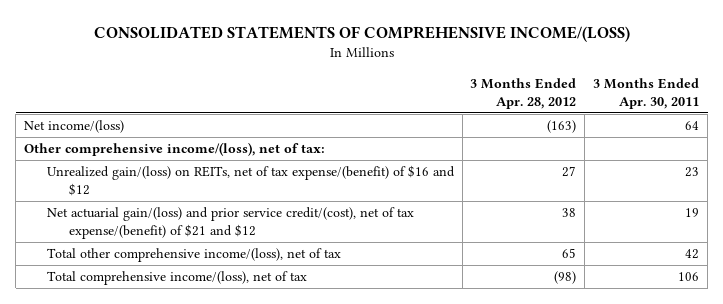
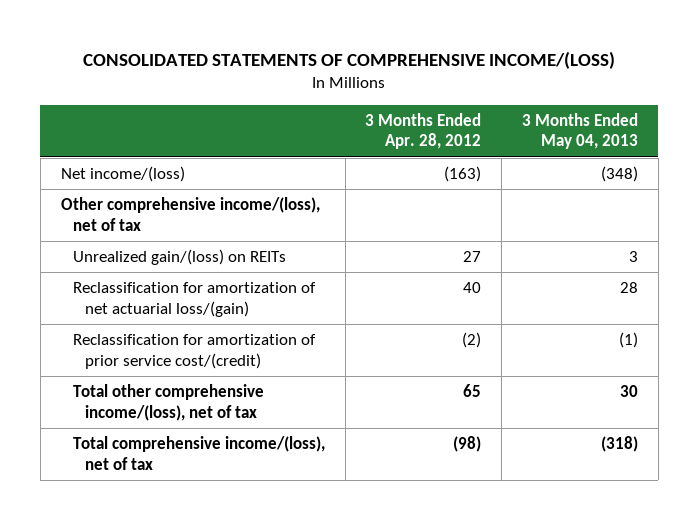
- | 3 Months Ended Apr. 28, 2012 | 3 Months Ended Apr. 30, 2011
+ | 3 Months Ended Apr. 28, 2012 | 3 Months Ended May 04, 2013
- Other comprehensive income/(loss), net of tax:
- Unrealized gain/(loss) on REITs, net of tax expense/(benefit) of $16 and $12 | 27 | 23
- Net actuarial gain/(loss) and prior service credit/(cost), net of tax expense/(benefit) of $21 and $12 | 38 | 19
+ Other comprehensive income/(loss), net of tax
+ Unrealized gain/(loss) on REITs | 27 | 3
+ Reclassification for amortization of net actuarial loss/(gain) | 40 | 28
+ Reclassification for amortization of prior service cost/(credit) | (2) | (1)

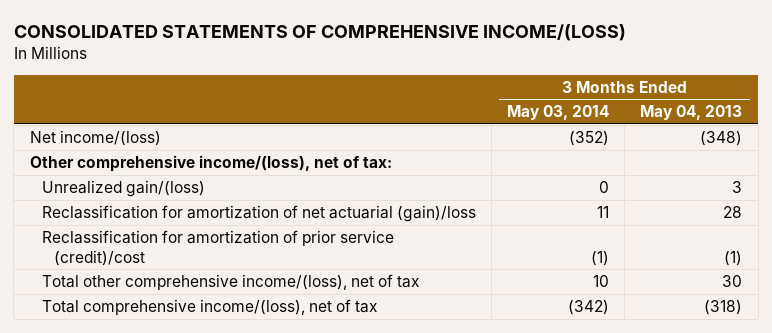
- | 3 Months Ended Apr. 28, 2012 | 3 Months Ended May 04, 2013
+ | 3 Months Ended May 03, 2014 | 3 Months Ended May 04, 2013
- Other comprehensive income/(loss), net of tax
- Unrealized gain/(loss) on REITs | 27 | 3
- Reclassification for amortization of net actuarial loss/(gain) | 40 | 28
- Reclassification for amortization of prior service cost/(credit) | (2) | (1)
+ Other comprehensive income/(loss), net of tax:
+ Unrealized gain/(loss) | 0 | 3
+ Reclassification for amortization of net actuarial (gain)/loss | 11 | 28
+ Reclassification for amortization of prior service (credit)/cost | (1) | (1)

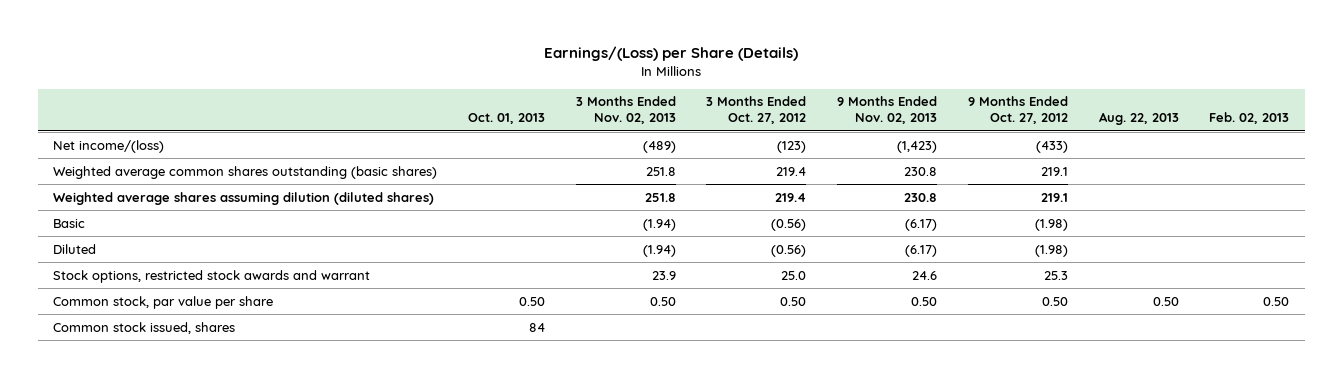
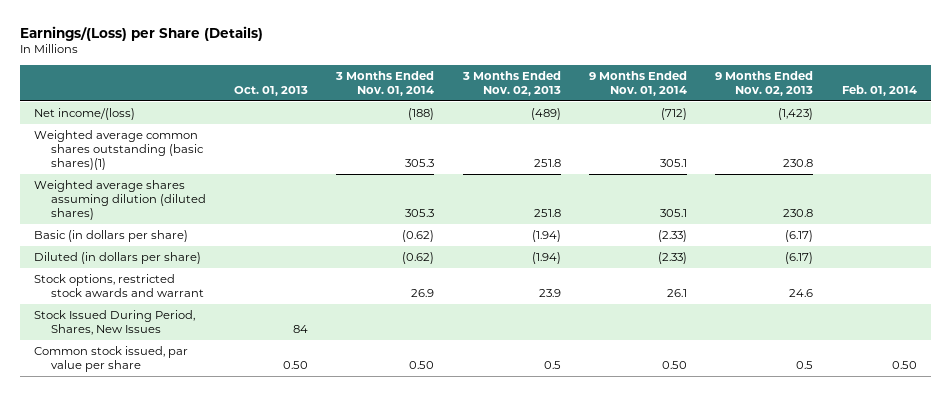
- | Oct. 01, 2013 | 3 Months Ended Nov. 02, 2013 | 3 Months Ended Oct. 27, 2012 | 9 Months Ended Nov. 02, 2013 | 9 Months Ended Oct. 27, 2012 | Aug. 22, 2013 | Feb. 02, 2013
+ | Oct. 01, 2013 | 3 Months Ended Nov. 01, 2014 | 3 Months Ended Nov. 02, 2013 | 9 Months Ended Nov. 01, 2014 | 9 Months Ended Nov. 02, 2013 | Feb. 01, 2014
- Weighted average common shares outstanding (basic shares) | | 251.8 | 219.4 | 230.8 | 219.1 | |
+ Weighted average common shares outstanding (basic shares)(1) | | 305.3 | 251.8 | 305.1 | 230.8 |
- Basic | | (1.94) | (0.56) | (6.17) | (1.98) | |
- Diluted | | (1.94) | (0.56) | (6.17) | (1.98) | |
+ Basic (in dollars per share) | | (0.62) | (1.94) | (2.33) | (6.17) |
+ Diluted (in dollars per share) | | (0.62) | (1.94) | (2.33) | (6.17) |
- Common stock, par value per share | 0.50 | 0.50 | 0.50 | 0.50 | 0.50 | 0.50 | 0.50
- Common stock issued, shares | 84 | | | | | |
+ Stock Issued During Period, Shares, New Issues | 84 | | | | |
+ Common stock issued, par value per share | 0.50 | 0.50 | 0.5 | 0.50 | 0.5 | 0.50

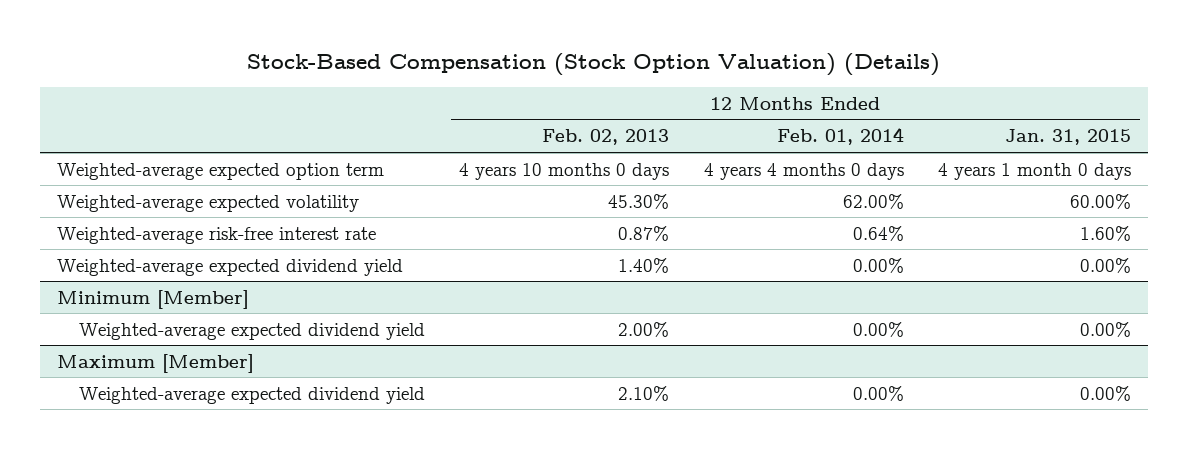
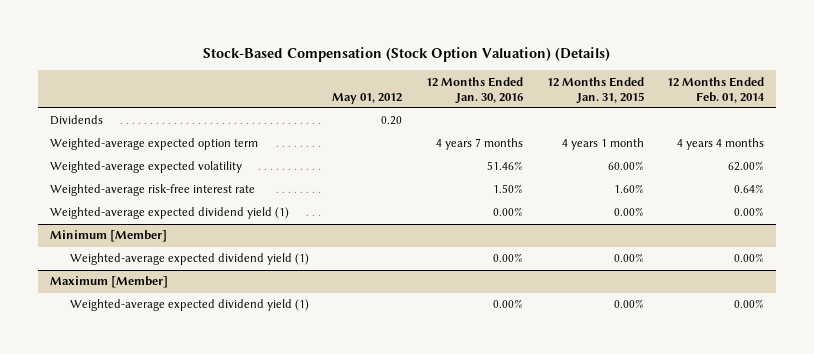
- | 12 Months Ended Feb. 02, 2013 | 12 Months Ended Feb. 01, 2014 | 12 Months Ended Jan. 31, 2015
+ | May 01, 2012 | 12 Months Ended Jan. 30, 2016 | 12 Months Ended Jan. 31, 2015 | 12 Months Ended Feb. 01, 2014
- Weighted-average expected option term | 4 years 10 months 0 days | 4 years 4 months 0 days | 4 years 1 month 0 days
+ Dividends | 0.20 | | |
+ Weighted-average expected option term | | 4 years 7 months | 4 years 1 month | 4 years 4 months
- Weighted-average expected dividend yield | 1.40% | 0.00% | 0.00%
+ Weighted-average expected dividend yield (1) | | 0.00% | 0.00% | 0.00%
@ Minimum [Member]
- Weighted-average expected dividend yield | 2.00% | 0.00% | 0.00%
+ Weighted-average expected dividend yield (1) | | 0.00% | 0.00% | 0.00%
@ Maximum [Member]
- Weighted-average expected dividend yield | 2.10% | 0.00% | 0.00%
+ Weighted-average expected dividend yield (1) | | 0.00% | 0.00% | 0.00%

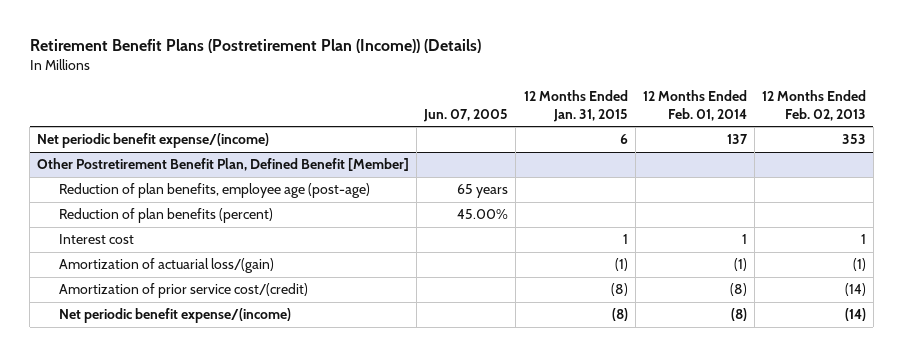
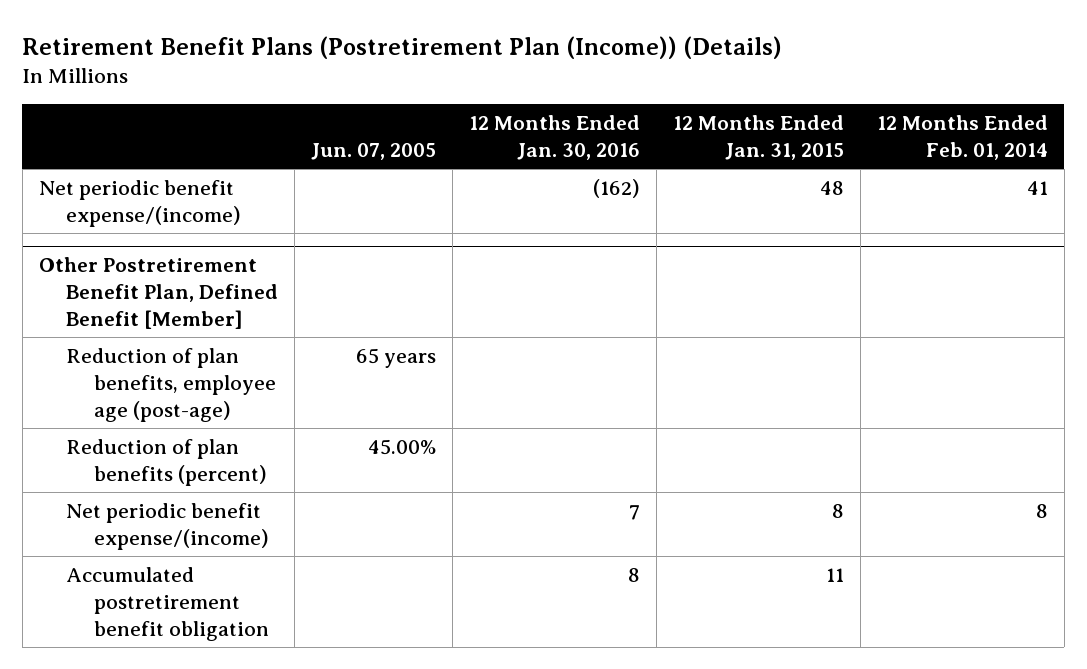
- | Jun. 07, 2005 | 12 Months Ended Jan. 31, 2015 | 12 Months Ended Feb. 01, 2014 | 12 Months Ended Feb. 02, 2013
+ | Jun. 07, 2005 | 12 Months Ended Jan. 30, 2016 | 12 Months Ended Jan. 31, 2015 | 12 Months Ended Feb. 01, 2014
- Net periodic benefit expense/(income) | | 6 | 137 | 353
+ Net periodic benefit expense/(income) | | (162) | 48 | 41
@ Other Postretirement Benefit Plan, Defined Benefit [Member]
- Interest cost | | 1 | 1 | 1
- Amortization of actuarial loss/(gain) | | (1) | (1) | (1)
- Amortization of prior service cost/(credit) | | (8) | (8) | (14)
- Net periodic benefit expense/(income) | | (8) | (8) | (14)
+ Net periodic benefit expense/(income) | | 7 | 8 | 8
+ Accumulated postretirement benefit obligation | | 8 | 11 |

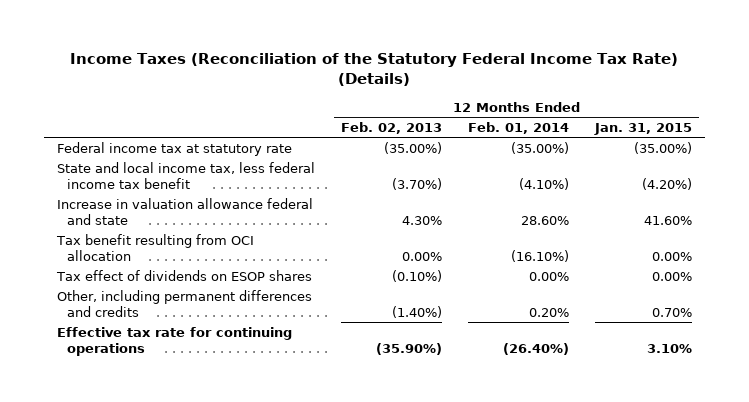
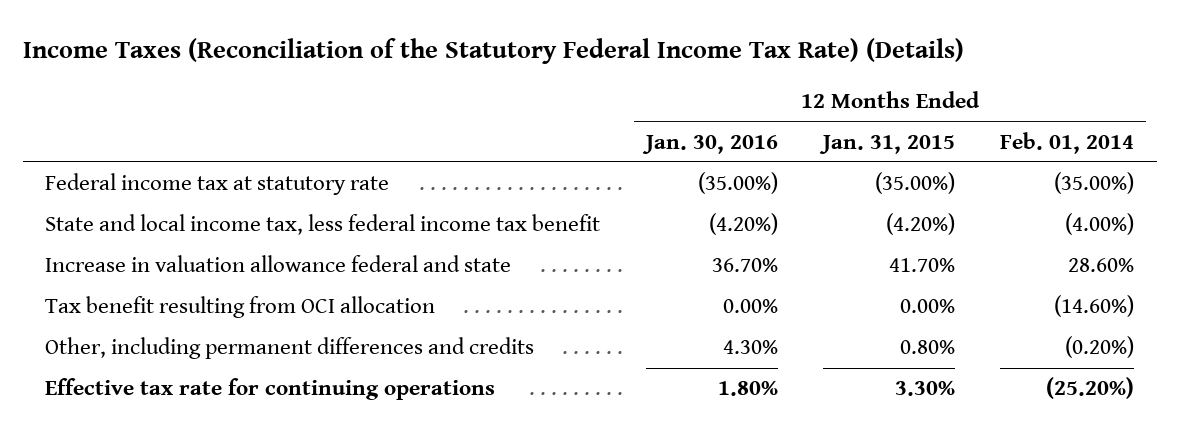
- | 12 Months Ended Feb. 02, 2013 | 12 Months Ended Feb. 01, 2014 | 12 Months Ended Jan. 31, 2015
+ | 12 Months Ended Jan. 30, 2016 | 12 Months Ended Jan. 31, 2015 | 12 Months Ended Feb. 01, 2014
- State and local income tax, less federal income tax benefit | (3.70%) | (4.10%) | (4.20%)
- Increase in valuation allowance federal and state | 4.30% | 28.60% | 41.60%
- Tax benefit resulting from OCI allocation | 0.00% | (16.10%) | 0.00%
- Tax effect of dividends on ESOP shares | (0.10%) | 0.00% | 0.00%
- Other, including permanent differences and credits | (1.40%) | 0.20% | 0.70%
- Effective tax rate for continuing operations | (35.90%) | (26.40%) | 3.10%
+ State and local income tax, less federal income tax benefit | (4.20%) | (4.20%) | (4.00%)
+ Increase in valuation allowance federal and state | 36.70% | 41.70% | 28.60%
+ Tax benefit resulting from OCI allocation | 0.00% | 0.00% | (14.60%)
+ Other, including permanent differences and credits | 4.30% | 0.80% | (0.20%)
+ Effective tax rate for continuing operations | 1.80% | 3.30% | (25.20%)

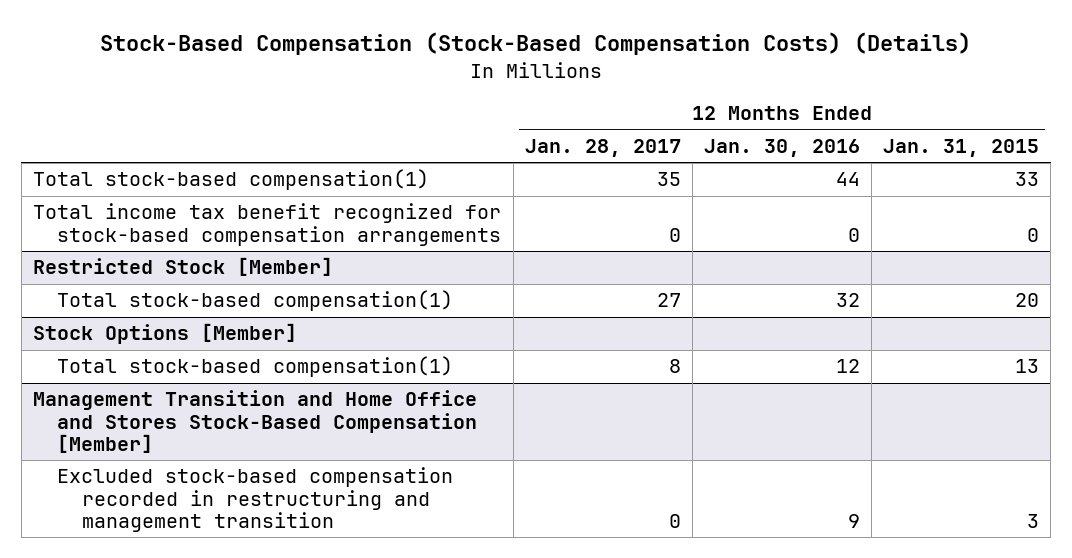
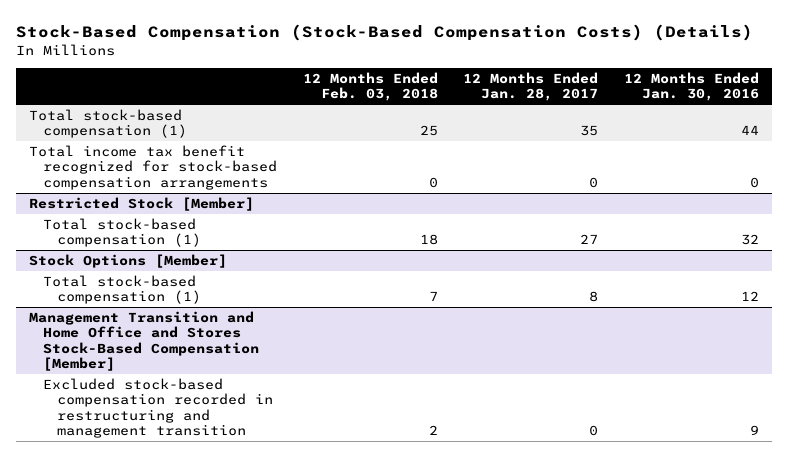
- | 12 Months Ended Jan. 28, 2017 | 12 Months Ended Jan. 30, 2016 | 12 Months Ended Jan. 31, 2015
+ | 12 Months Ended Feb. 03, 2018 | 12 Months Ended Jan. 28, 2017 | 12 Months Ended Jan. 30, 2016
- Total stock-based compensation(1) | 35 | 44 | 33
+ Total stock-based compensation (1) | 25 | 35 | 44
@ Restricted Stock [Member]
- Total stock-based compensation(1) | 27 | 32 | 20
+ Total stock-based compensation (1) | 18 | 27 | 32
@ Stock Options [Member]
- Total stock-based compensation(1) | 8 | 12 | 13
+ Total stock-based compensation (1) | 7 | 8 | 12

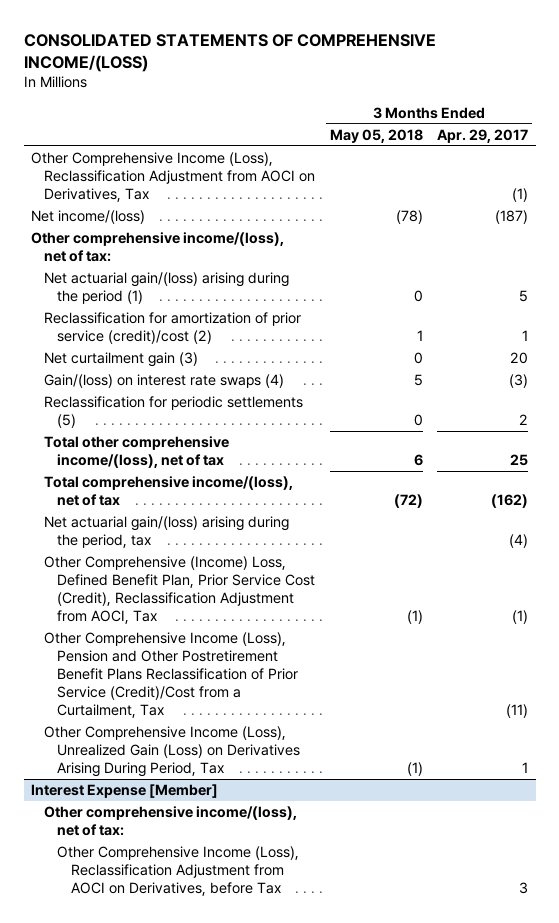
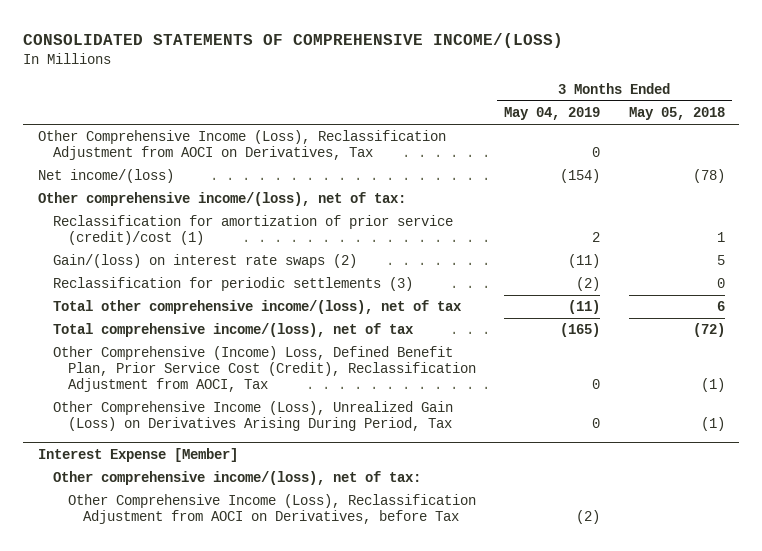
- | 3 Months Ended May 05, 2018 | 3 Months Ended Apr. 29, 2017
+ | 3 Months Ended May 04, 2019 | 3 Months Ended May 05, 2018
- Net actuarial gain/(loss) arising during the period (1) | 0 | 5
- Reclassification for amortization of prior service (credit)/cost (2) | 1 | 1
- Net curtailment gain (3) | 0 | 20
- Gain/(loss) on interest rate swaps (4) | 5 | (3)
- Reclassification for periodic settlements (5) | 0 | 2
+ Reclassification for amortization of prior service (credit)/cost (1) | 2 | 1
+ Gain/(loss) on interest rate swaps (2) | (11) | 5
+ Reclassification for periodic settlements (3) | (2) | 0
- Net actuarial gain/(loss) arising during the period, tax | | (4)
- Other Comprehensive Income (Loss), Pension and Other Postretirement Benefit Plans Reclassification of Prior Service (Credit)/Cost from a Curtailment, Tax | | (11)

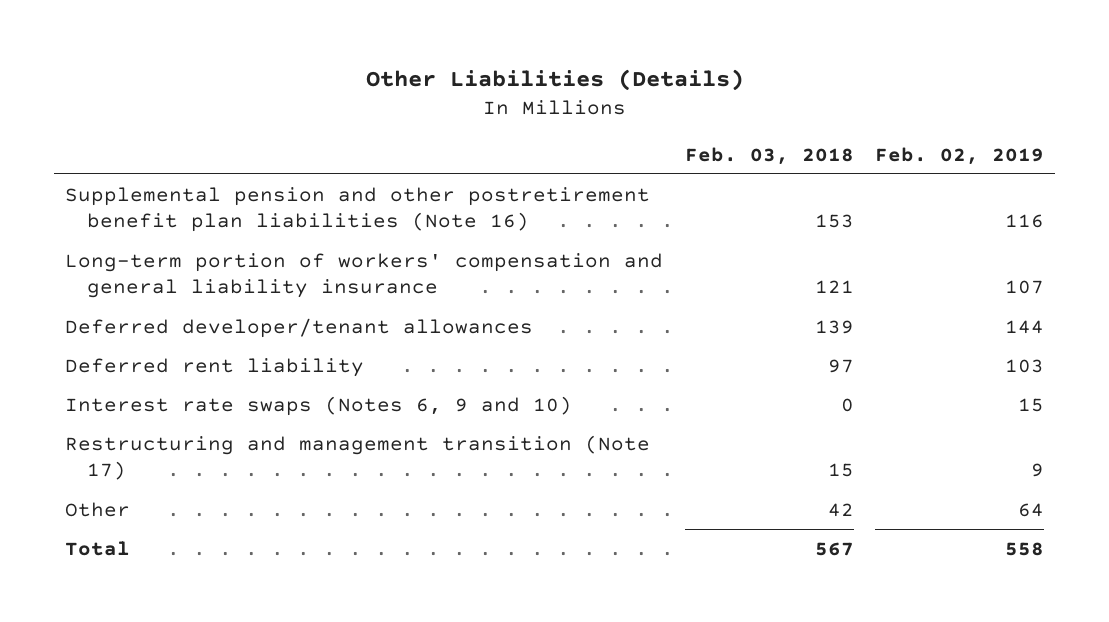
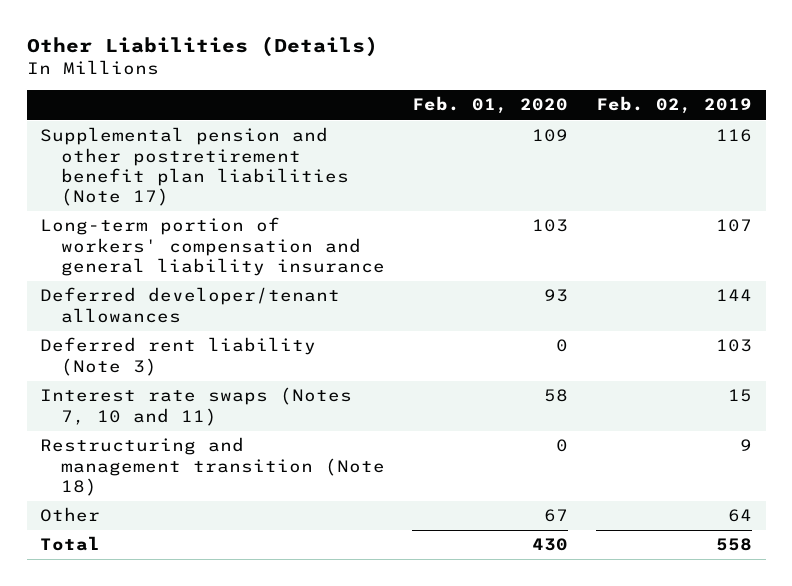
- | Feb. 03, 2018 | Feb. 02, 2019
+ | Feb. 01, 2020 | Feb. 02, 2019
- Supplemental pension and other postretirement benefit plan liabilities (Note 16) | 153 | 116
+ Supplemental pension and other postretirement benefit plan liabilities (Note 17) | 109 | 116
- Deferred rent liability | 97 | 103
- Interest rate swaps (Notes 6, 9 and 10) | 0 | 15
- Restructuring and management transition (Note 17) | 15 | 9
+ Deferred rent liability (Note 3) | 0 | 103
+ Interest rate swaps (Notes 7, 10 and 11) | 58 | 15
+ Restructuring and management transition (Note 18) | 0 | 9

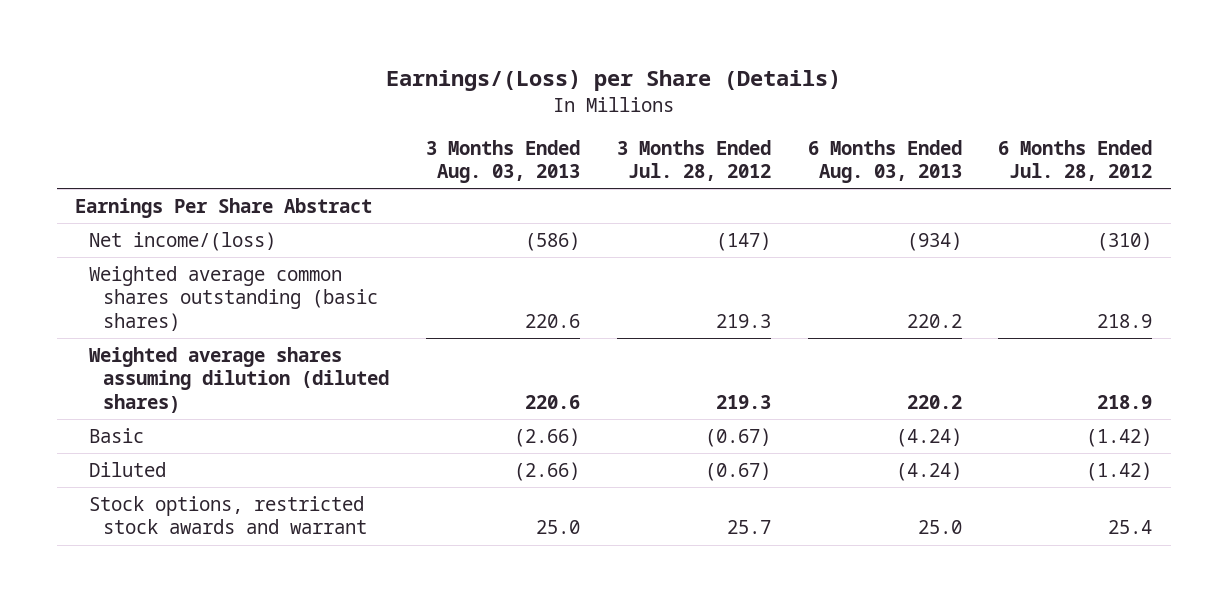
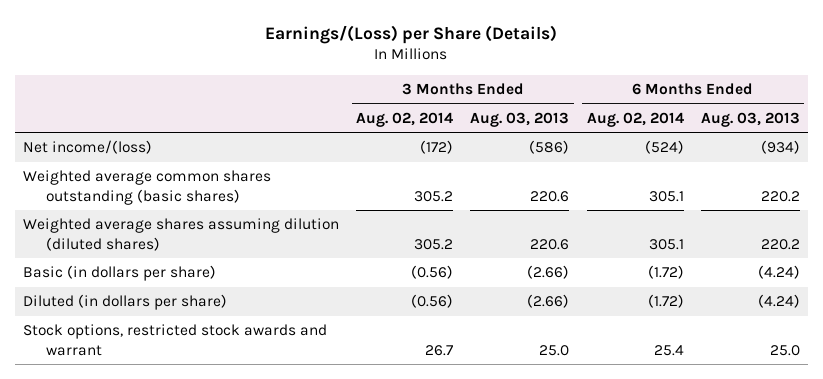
- | 3 Months Ended Aug. 03, 2013 | 3 Months Ended Jul. 28, 2012 | 6 Months Ended Aug. 03, 2013 | 6 Months Ended Jul. 28, 2012
+ | 3 Months Ended Aug. 02, 2014 | 3 Months Ended Aug. 03, 2013 | 6 Months Ended Aug. 02, 2014 | 6 Months Ended Aug. 03, 2013
- Earnings Per Share Abstract
- Basic | (2.66) | (0.67) | (4.24) | (1.42)
- Diluted | (2.66) | (0.67) | (4.24) | (1.42)
+ Basic (in dollars per share) | (0.56) | (2.66) | (1.72) | (4.24)
+ Diluted (in dollars per share) | (0.56) | (2.66) | (1.72) | (4.24)

